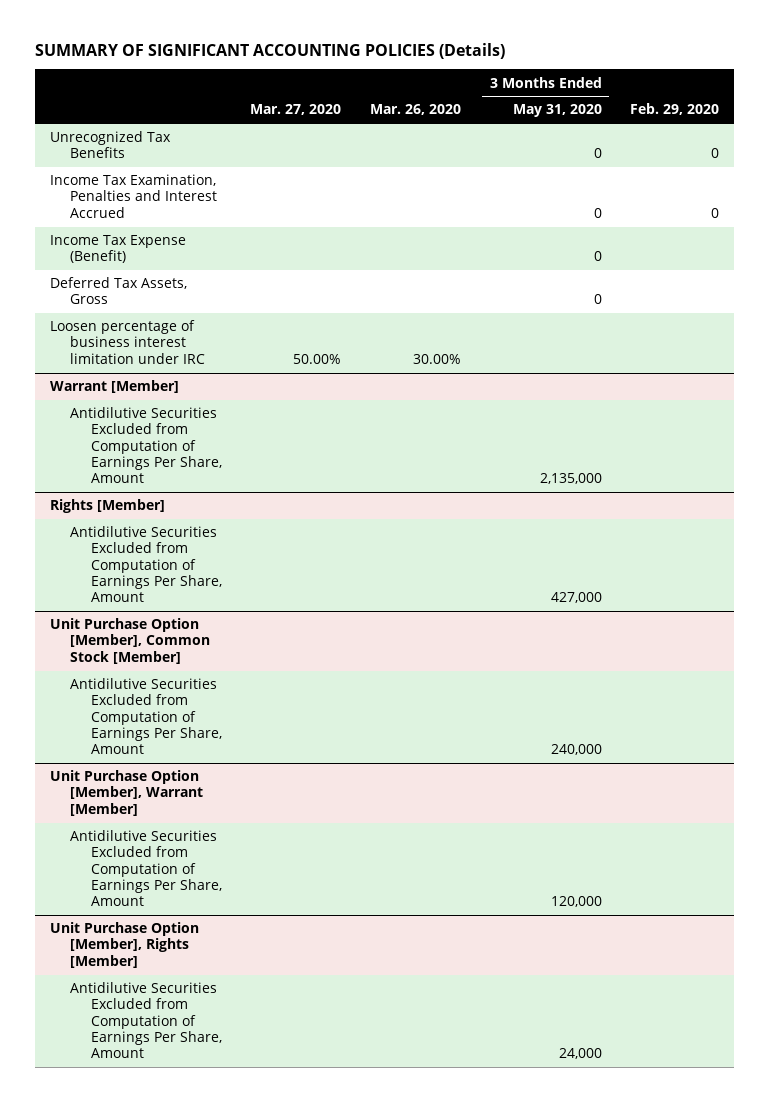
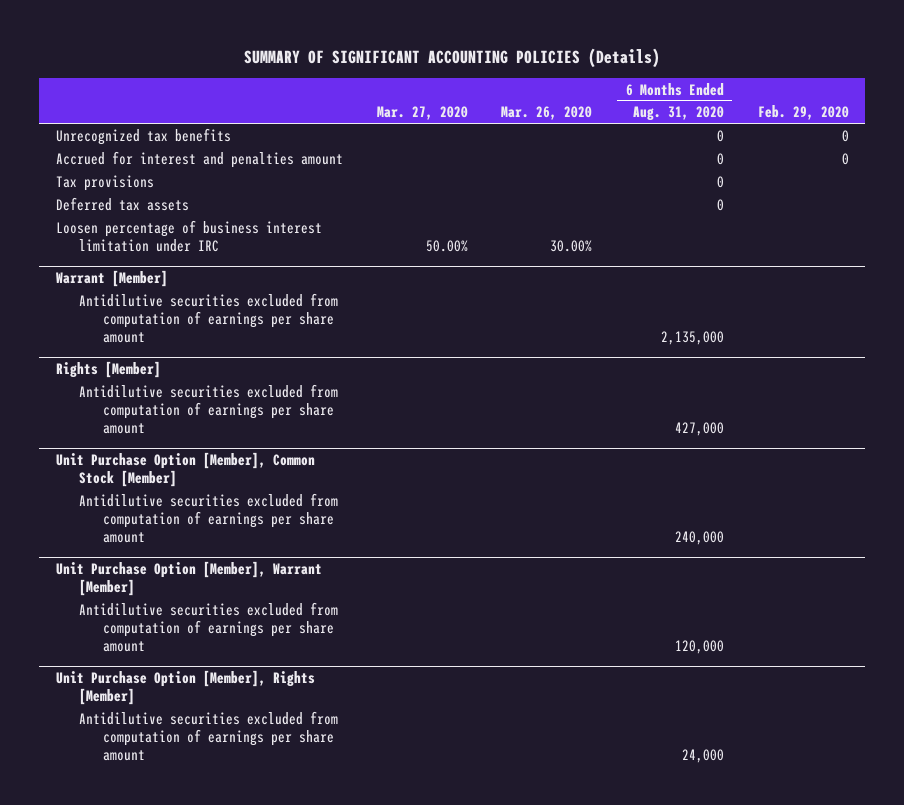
- | Mar. 27, 2020 | Mar. 26, 2020 | 3 Months Ended May 31, 2020 | Feb. 29, 2020
+ | Mar. 27, 2020 | Mar. 26, 2020 | 6 Months Ended Aug. 31, 2020 | Feb. 29, 2020
- Unrecognized Tax Benefits | | | 0 | 0
- Income Tax Examination, Penalties and Interest Accrued | | | 0 | 0
- Income Tax Expense (Benefit) | | | 0 |
- Deferred Tax Assets, Gross | | | 0 |
+ Unrecognized tax benefits | | | 0 | 0
+ Accrued for interest and penalties amount | | | 0 | 0
+ Tax provisions | | | 0 |
+ Deferred tax assets | | | 0 |
@ Warrant [Member]
- Antidilutive Securities Excluded from Computation of Earnings Per Share, Amount | | | 2,135,000 |
+ Antidilutive securities excluded from computation of earnings per share amount | | | 2,135,000 |
@ Rights [Member]
- Antidilutive Securities Excluded from Computation of Earnings Per Share, Amount | | | 427,000 |
+ Antidilutive securities excluded from computation of earnings per share amount | | | 427,000 |
@ Unit Purchase Option [Member], Common Stock [Member]
- Antidilutive Securities Excluded from Computation of Earnings Per Share, Amount | | | 240,000 |
+ Antidilutive securities excluded from computation of earnings per share amount | | | 240,000 |
@ Unit Purchase Option [Member], Warrant [Member]
- Antidilutive Securities Excluded from Computation of Earnings Per Share, Amount | | | 120,000 |
+ Antidilutive securities excluded from computation of earnings per share amount | | | 120,000 |
@ Unit Purchase Option [Member], Rights [Member]
- Antidilutive Securities Excluded from Computation of Earnings Per Share, Amount | | | 24,000 |
+ Antidilutive securities excluded from computation of earnings per share amount | | | 24,000 |

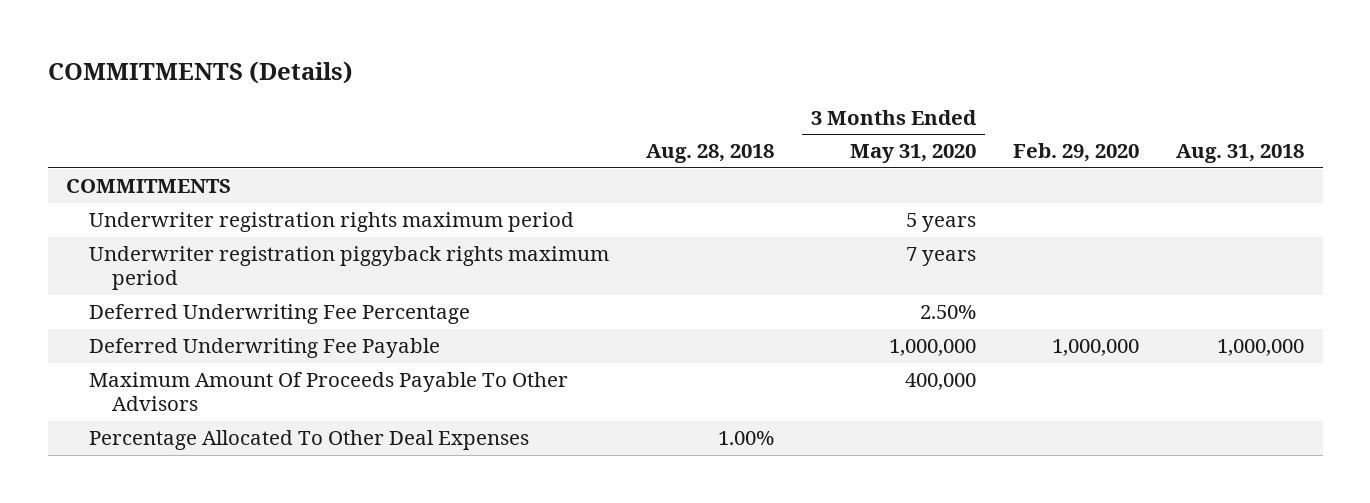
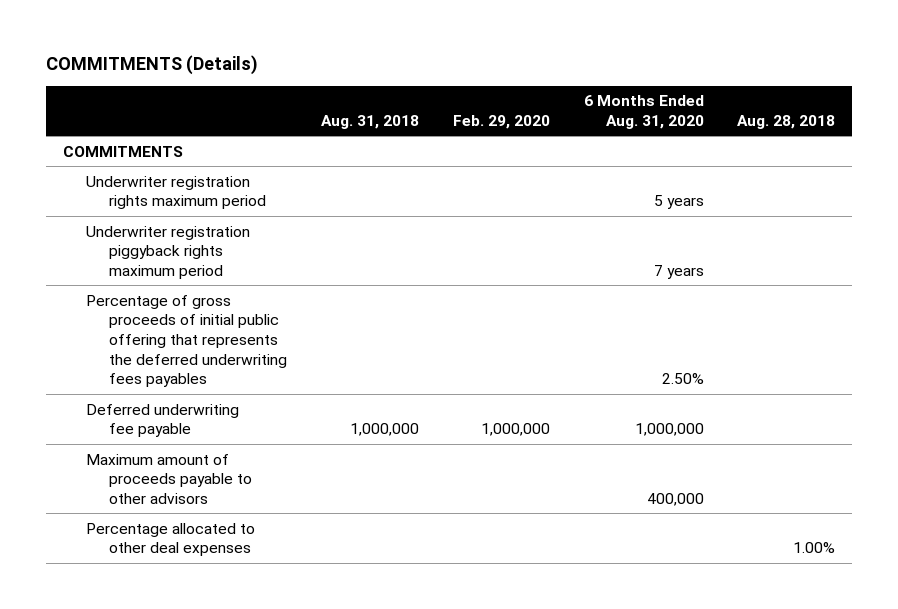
- | Aug. 28, 2018 | 3 Months Ended May 31, 2020 | Feb. 29, 2020 | Aug. 31, 2018
+ | Aug. 31, 2018 | Feb. 29, 2020 | 6 Months Ended Aug. 31, 2020 | Aug. 28, 2018
- Deferred Underwriting Fee Percentage | | 2.50% | |
- Deferred Underwriting Fee Payable | | 1,000,000 | 1,000,000 | 1,000,000
- Maximum Amount Of Proceeds Payable To Other Advisors | | 400,000 | |
- Percentage Allocated To Other Deal Expenses | 1.00% | | |
+ Percentage of gross proceeds of initial public offering that represents the deferred underwriting fees payables | | | 2.50% |
+ Deferred underwriting fee payable | 1,000,000 | 1,000,000 | 1,000,000 |
+ Maximum amount of proceeds payable to other advisors | | | 400,000 |
+ Percentage allocated to other deal expenses | | | | 1.00%

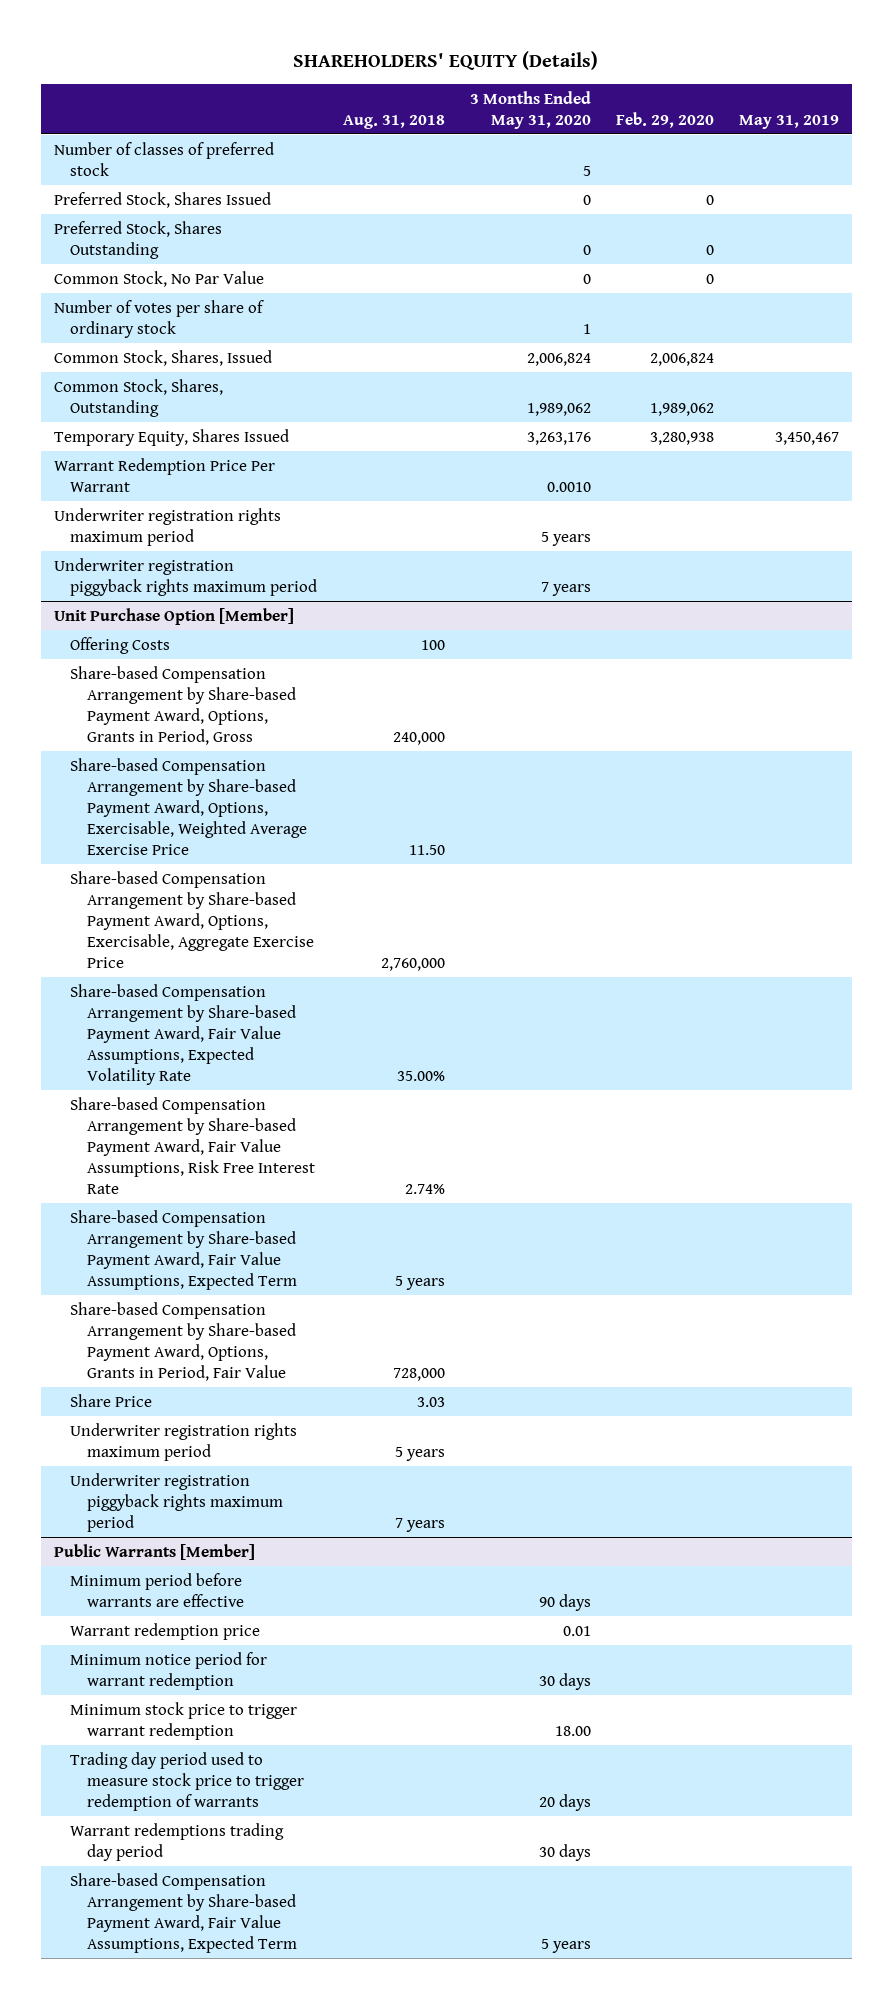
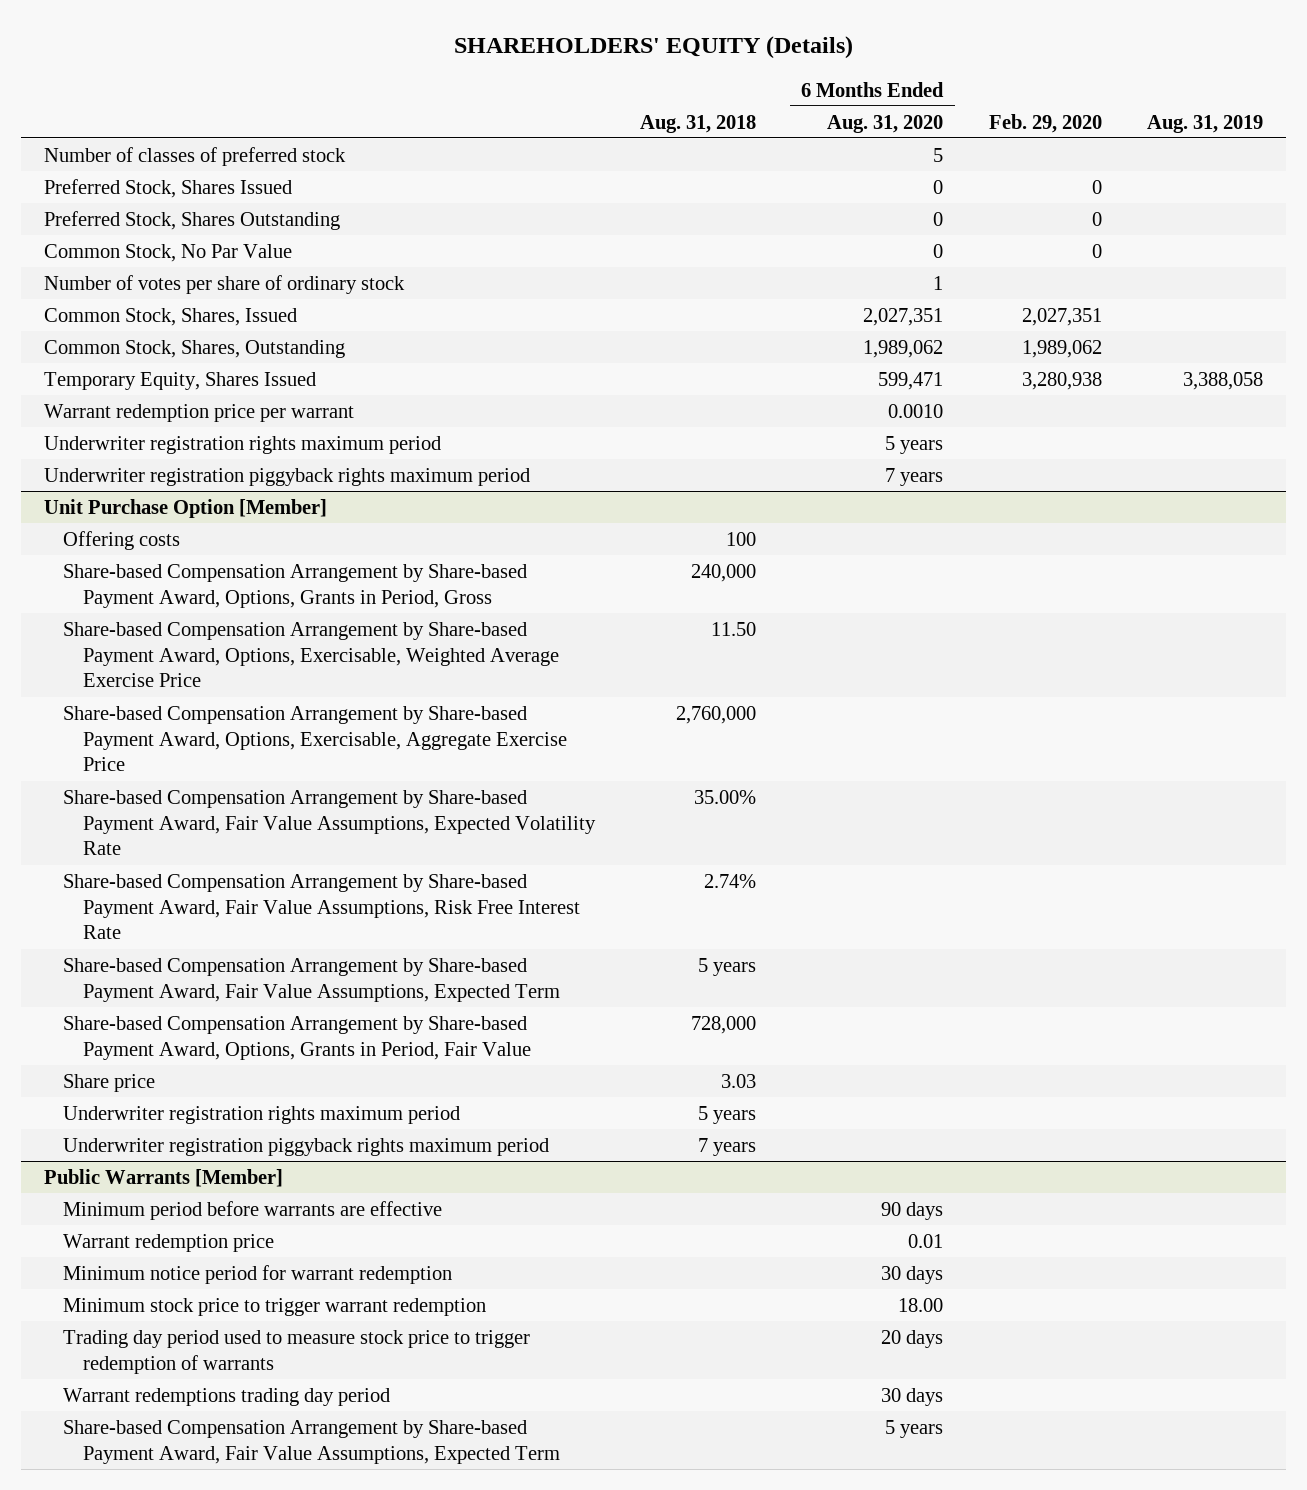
- | Aug. 31, 2018 | 3 Months Ended May 31, 2020 | Feb. 29, 2020 | May 31, 2019
+ | Aug. 31, 2018 | 6 Months Ended Aug. 31, 2020 | Feb. 29, 2020 | Aug. 31, 2019
- Common Stock, Shares, Issued | | 2,006,824 | 2,006,824 |
+ Common Stock, Shares, Issued | | 2,027,351 | 2,027,351 |
- Warrant Redemption Price Per Warrant | | 0.0010 | |
+ Warrant redemption price per warrant | | 0.0010 | |
@ Unit Purchase Option [Member]
- Offering Costs | 100 | | |
+ Offering costs | 100 | | |
- Share Price | 3.03 | | |
+ Share price | 3.03 | | |

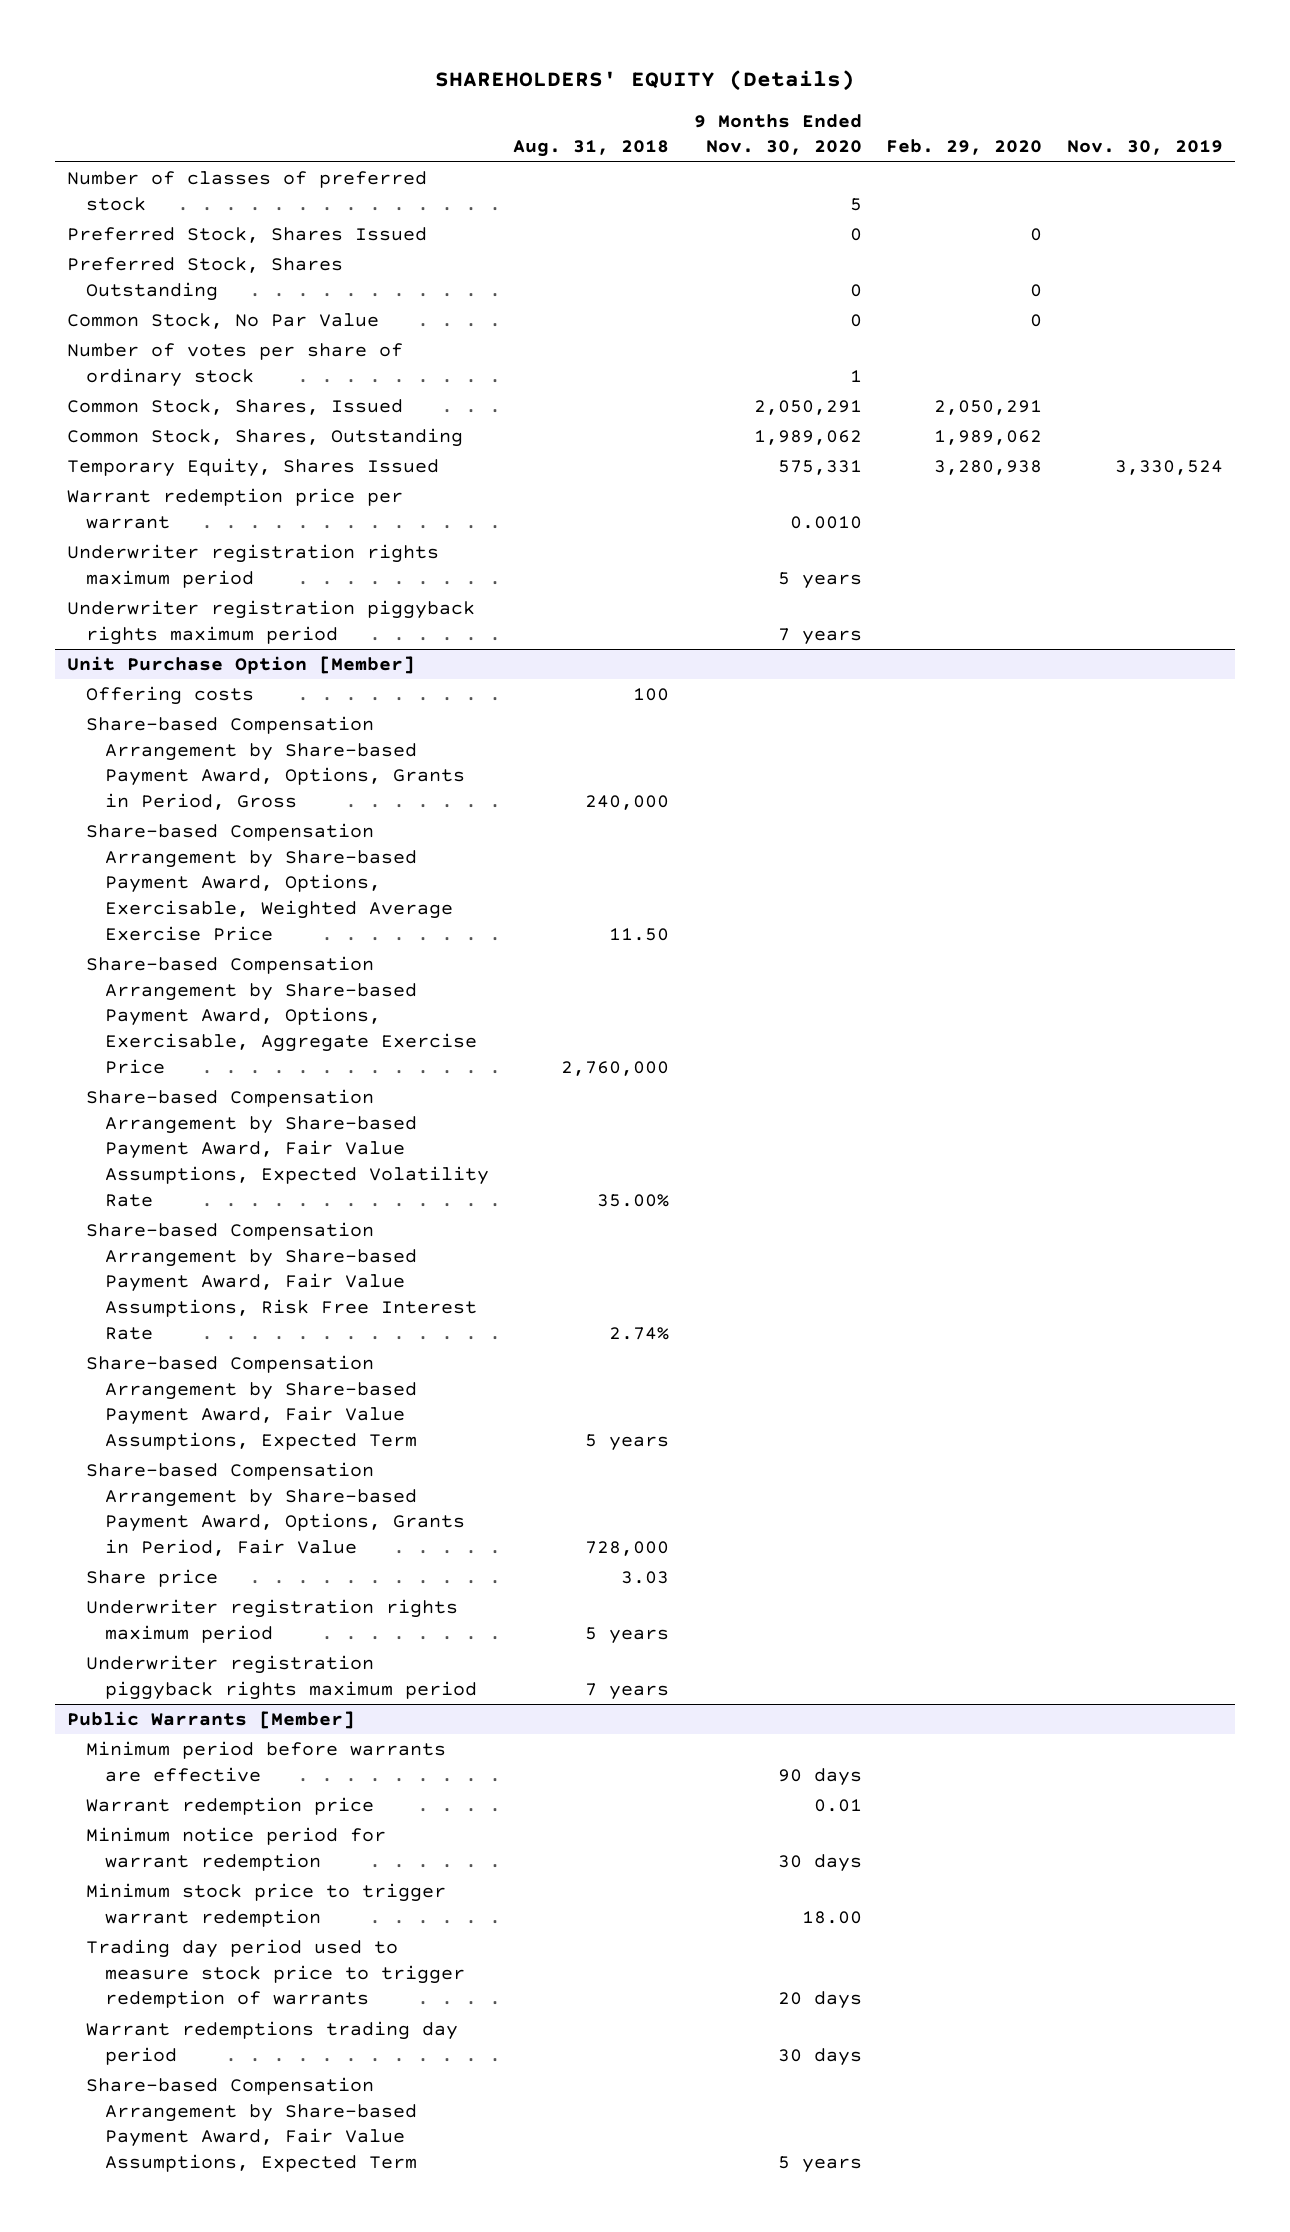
- | Aug. 31, 2018 | 6 Months Ended Aug. 31, 2020 | Feb. 29, 2020 | Aug. 31, 2019
+ | Aug. 31, 2018 | 9 Months Ended Nov. 30, 2020 | Feb. 29, 2020 | Nov. 30, 2019
- Common Stock, Shares, Issued | | 2,027,351 | 2,027,351 |
+ Common Stock, Shares, Issued | | 2,050,291 | 2,050,291 |

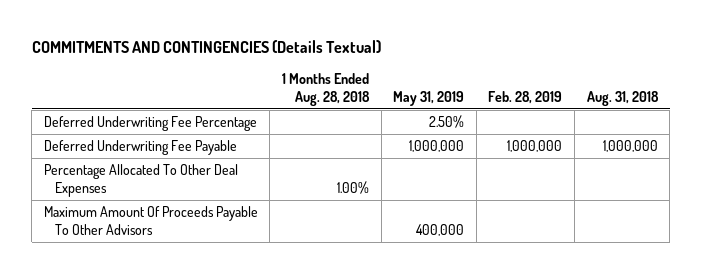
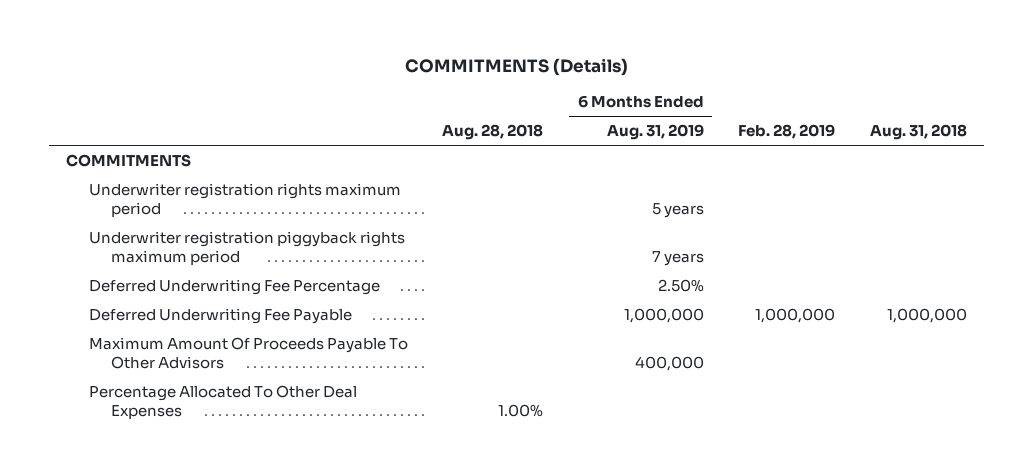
- COMMITMENTS AND CONTINGENCIES (Details Textual)
+ COMMITMENTS (Details)
- | 1 Months Ended Aug. 28, 2018 | May 31, 2019 | Feb. 28, 2019 | Aug. 31, 2018
+ | Aug. 28, 2018 | 6 Months Ended Aug. 31, 2019 | Feb. 28, 2019 | Aug. 31, 2018
+ COMMITMENTS
+ Underwriter registration rights maximum period | | 5 years | |
+ Underwriter registration piggyback rights maximum period | | 7 years | |
moved down: Percentage Allocated To Other Deal Expenses | 1.00% | | |

